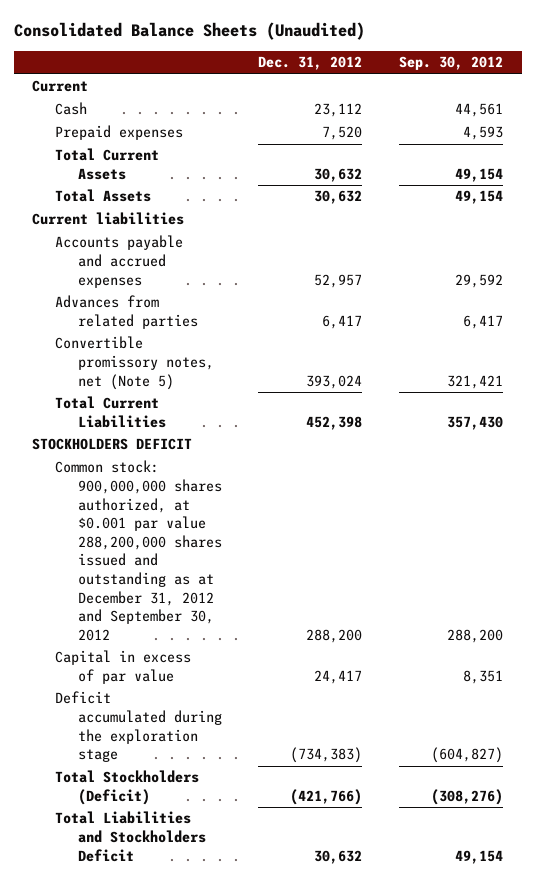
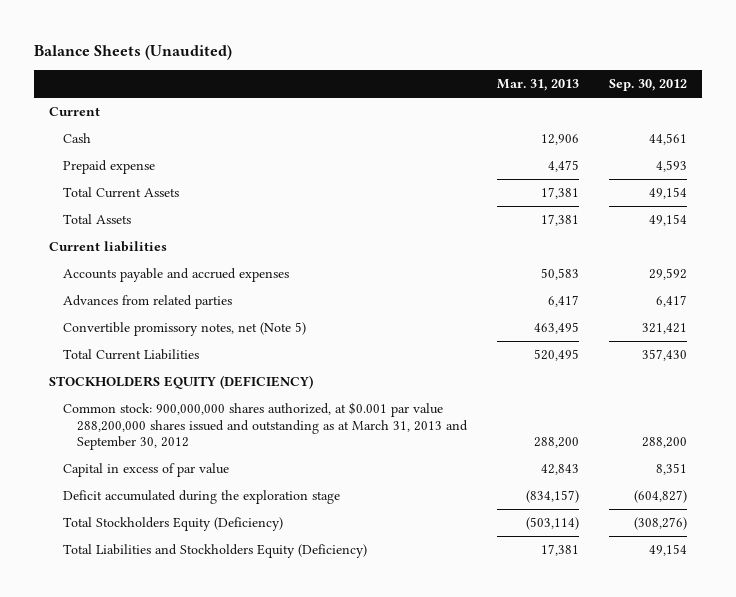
- Consolidated Balance Sheets (Unaudited)
+ Balance Sheets (Unaudited)
- | Dec. 31, 2012 | Sep. 30, 2012
+ | Mar. 31, 2013 | Sep. 30, 2012
- Prepaid expenses | 7,520 | 4,593
+ Prepaid expense | 4,475 | 4,593
- STOCKHOLDERS DEFICIT
- Common stock: 900,000,000 shares authorized, at $0.001 par value 288,200,000 shares issued and outstanding as at December 31, 2012 and September 30, 2012 | 288,200 | 288,200
+ STOCKHOLDERS EQUITY (DEFICIENCY)
+ Common stock: 900,000,000 shares authorized, at $0.001 par value 288,200,000 shares issued and outstanding as at March 31, 2013 and September 30, 2012 | 288,200 | 288,200
- Total Stockholders (Deficit) | (421,766) | (308,276)
- Total Liabilities and Stockholders Deficit | 30,632 | 49,154
+ Total Stockholders Equity (Deficiency) | (503,114) | (308,276)
+ Total Liabilities and Stockholders Equity (Deficiency) | 17,381 | 49,154

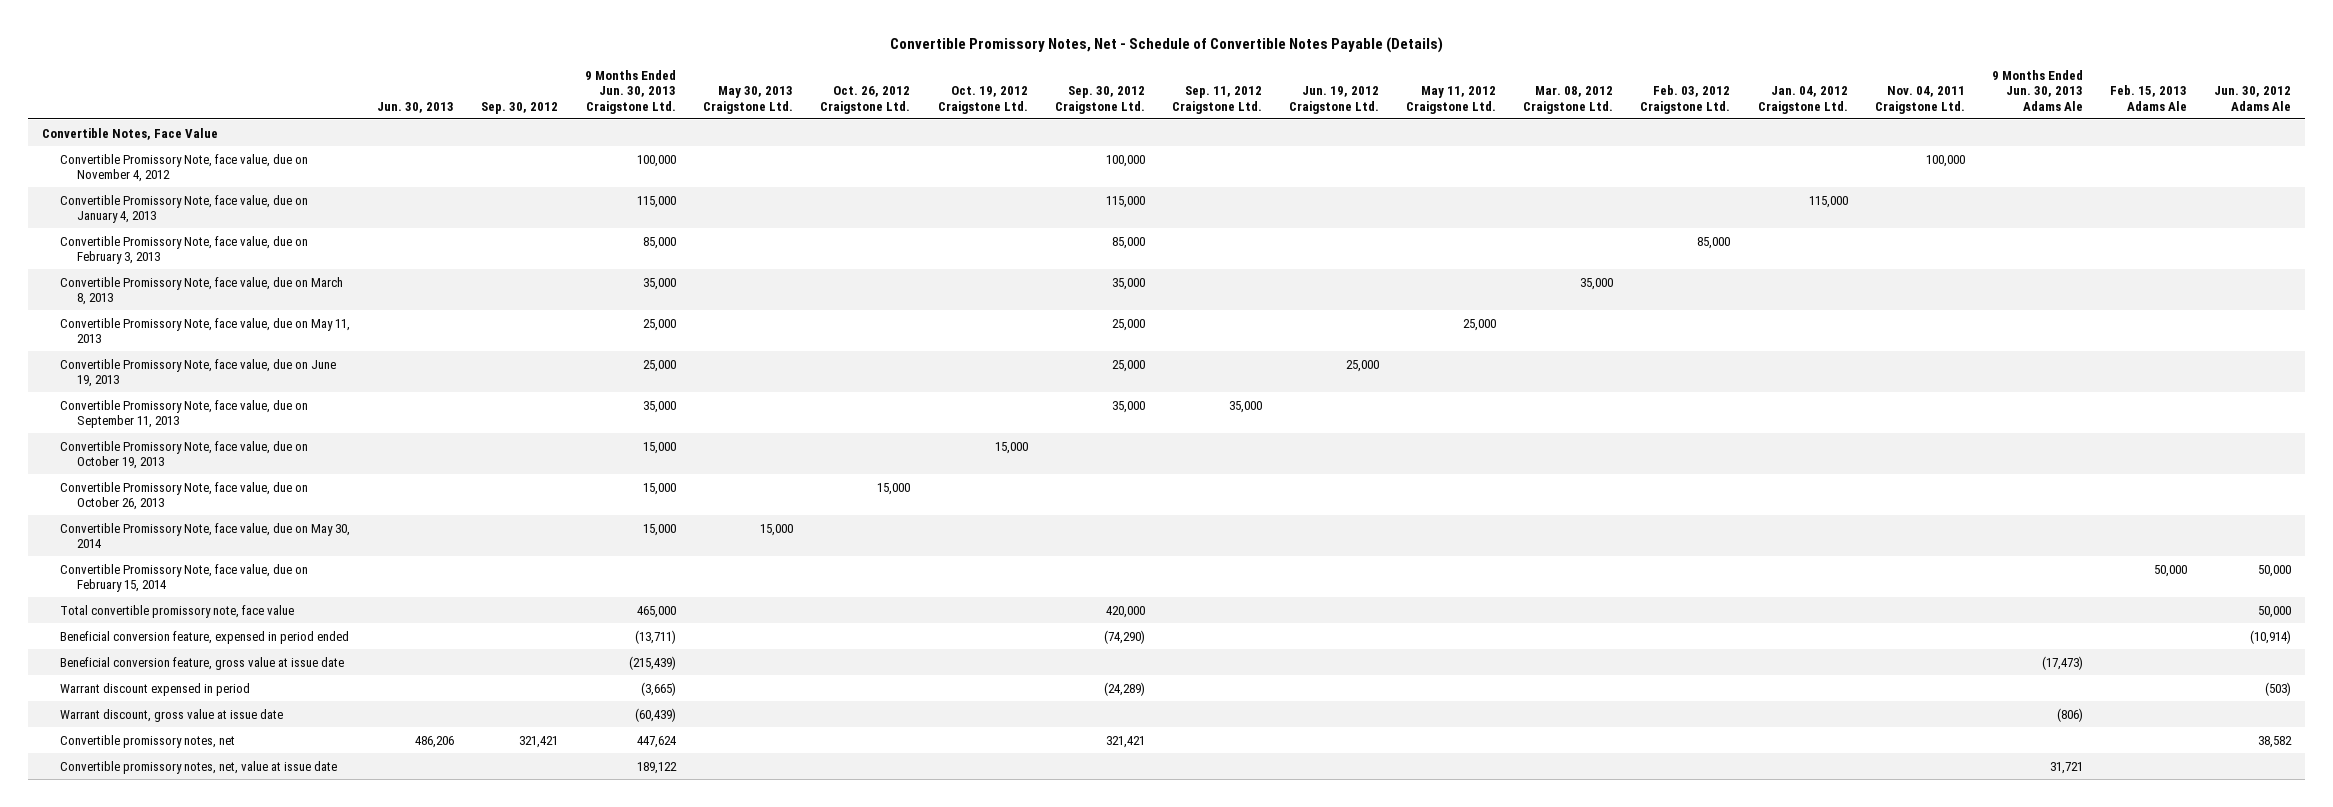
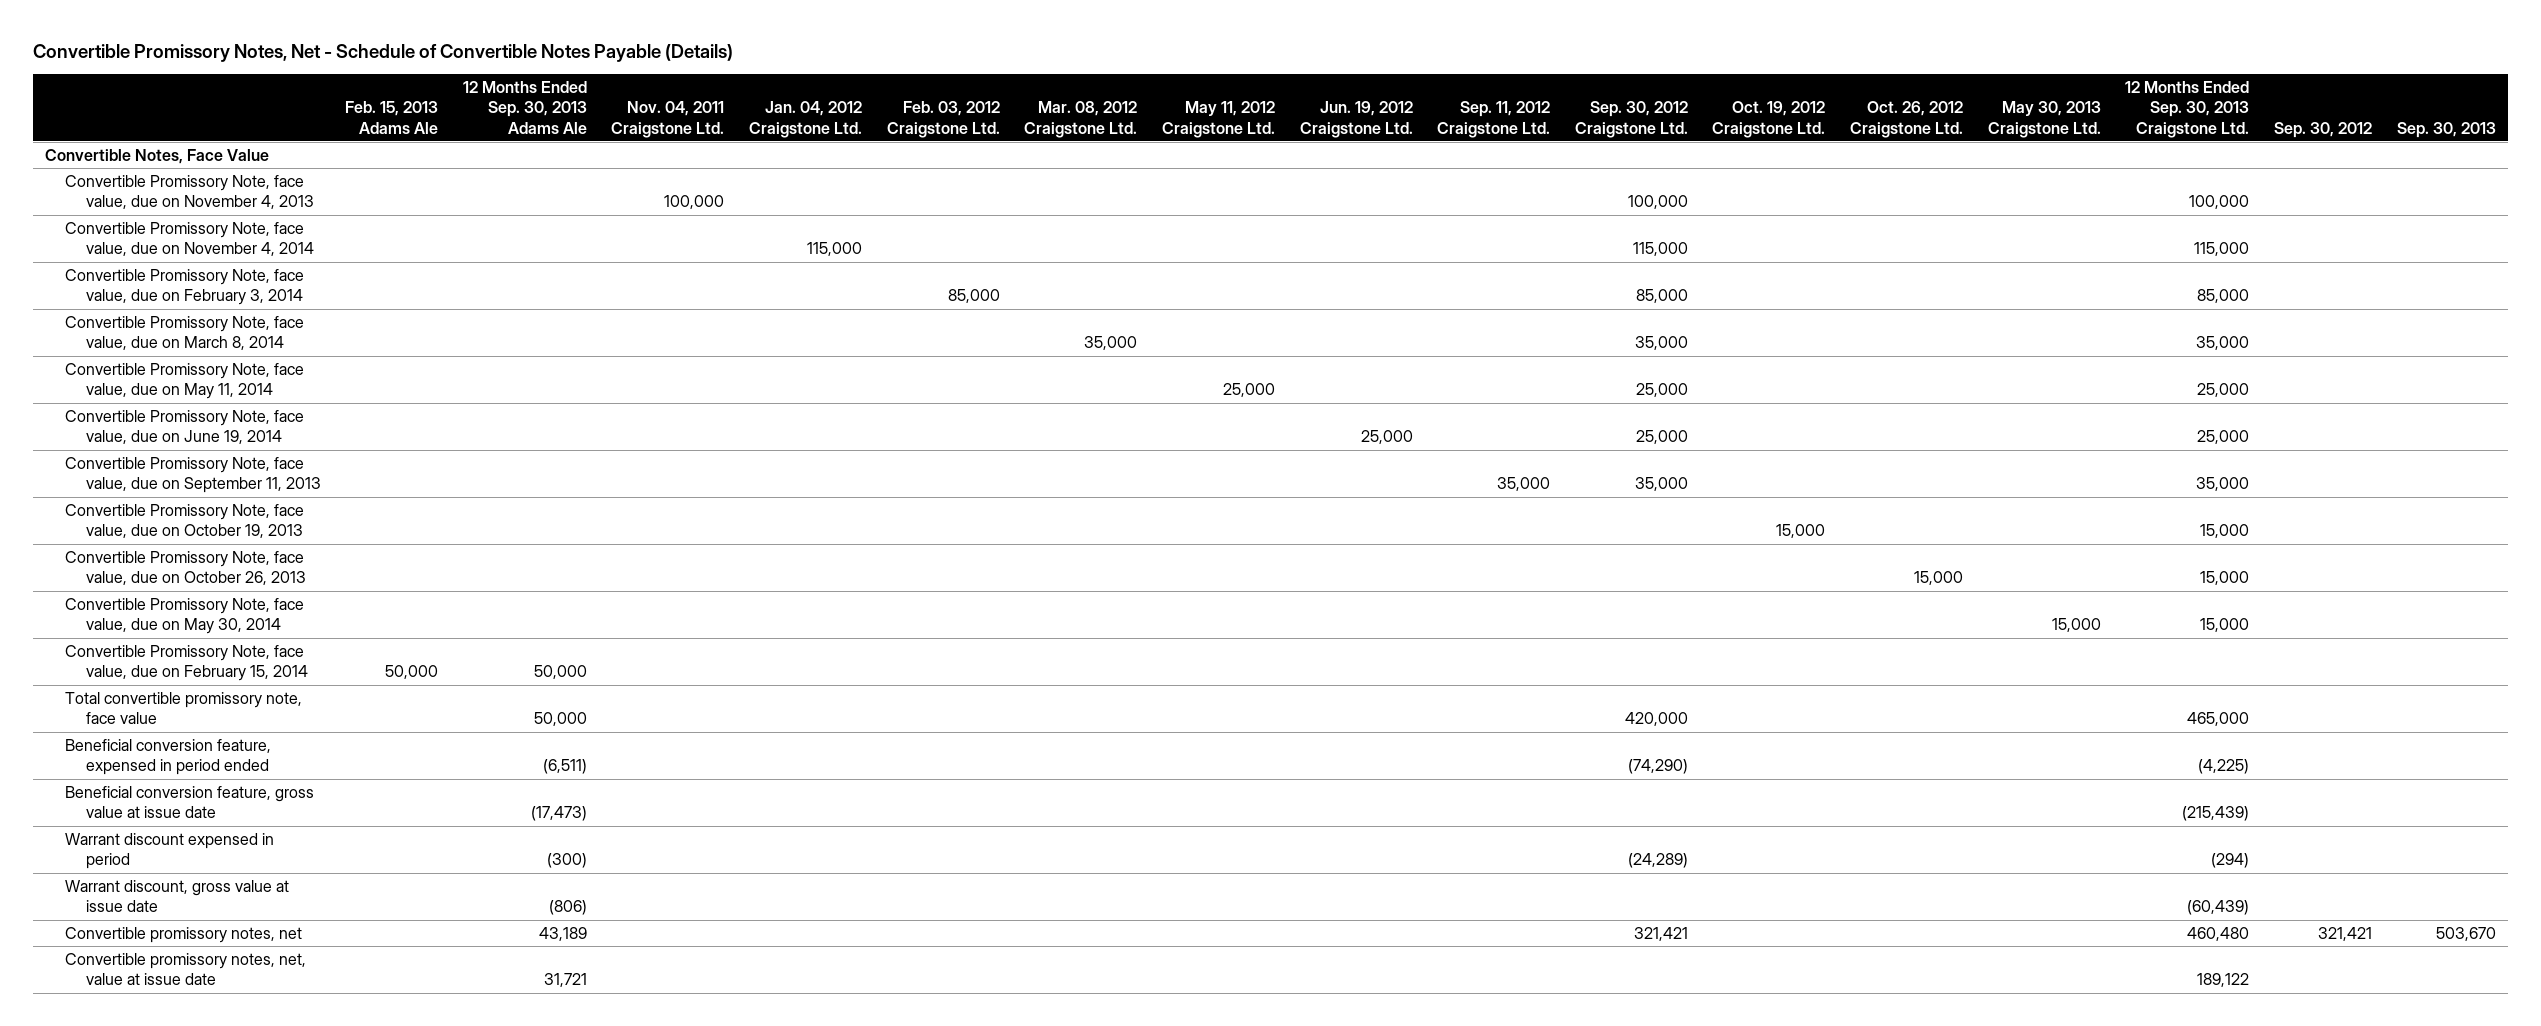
- | Jun. 30, 2013 | Sep. 30, 2012 | 9 Months Ended Jun. 30, 2013 Craigstone Ltd. | May 30, 2013 Craigstone Ltd. | Oct. 26, 2012 Craigstone Ltd. | Oct. 19, 2012 Craigstone Ltd. | Sep. 30, 2012 Craigstone Ltd. | Sep. 11, 2012 Craigstone Ltd. | Jun. 19, 2012 Craigstone Ltd. | May 11, 2012 Craigstone Ltd. | Mar. 08, 2012 Craigstone Ltd. | Feb. 03, 2012 Craigstone Ltd. | Jan. 04, 2012 Craigstone Ltd. | Nov. 04, 2011 Craigstone Ltd. | 9 Months Ended Jun. 30, 2013 Adams Ale | Feb. 15, 2013 Adams Ale | Jun. 30, 2012 Adams Ale
+ | Feb. 15, 2013 Adams Ale | 12 Months Ended Sep. 30, 2013 Adams Ale | Nov. 04, 2011 Craigstone Ltd. | Jan. 04, 2012 Craigstone Ltd. | Feb. 03, 2012 Craigstone Ltd. | Mar. 08, 2012 Craigstone Ltd. | May 11, 2012 Craigstone Ltd. | Jun. 19, 2012 Craigstone Ltd. | Sep. 11, 2012 Craigstone Ltd. | Sep. 30, 2012 Craigstone Ltd. | Oct. 19, 2012 Craigstone Ltd. | Oct. 26, 2012 Craigstone Ltd. | May 30, 2013 Craigstone Ltd. | 12 Months Ended Sep. 30, 2013 Craigstone Ltd. | Sep. 30, 2012 | Sep. 30, 2013
- Convertible Promissory Note, face value, due on November 4, 2012 | | | 100,000 | | | | 100,000 | | | | | | | 100,000 | | |
- Convertible Promissory Note, face value, due on January 4, 2013 | | | 115,000 | | | | 115,000 | | | | | | 115,000 | | | |
- Convertible Promissory Note, face value, due on February 3, 2013 | | | 85,000 | | | | 85,000 | | | | | 85,000 | | | | |
- Convertible Promissory Note, face value, due on March 8, 2013 | | | 35,000 | | | | 35,000 | | | | 35,000 | | | | | |
- Convertible Promissory Note, face value, due on May 11, 2013 | | | 25,000 | | | | 25,000 | | | 25,000 | | | | | | |
- Convertible Promissory Note, face value, due on June 19, 2013 | | | 25,000 | | | | 25,000 | | 25,000 | | | | | | | |
+ Convertible Promissory Note, face value, due on November 4, 2013 | | | 100,000 | | | | | | | 100,000 | | | | 100,000 | |
+ Convertible Promissory Note, face value, due on November 4, 2014 | | | | 115,000 | | | | | | 115,000 | | | | 115,000 | |
+ Convertible Promissory Note, face value, due on February 3, 2014 | | | | | 85,000 | | | | | 85,000 | | | | 85,000 | |
+ Convertible Promissory Note, face value, due on March 8, 2014 | | | | | | 35,000 | | | | 35,000 | | | | 35,000 | |
+ Convertible Promissory Note, face value, due on May 11, 2014 | | | | | | | 25,000 | | | 25,000 | | | | 25,000 | |
+ Convertible Promissory Note, face value, due on June 19, 2014 | | | | | | | | 25,000 | | 25,000 | | | | 25,000 | |

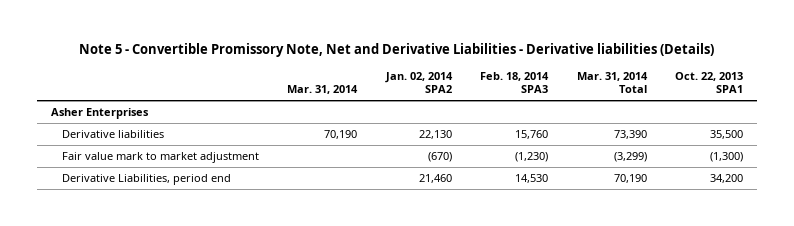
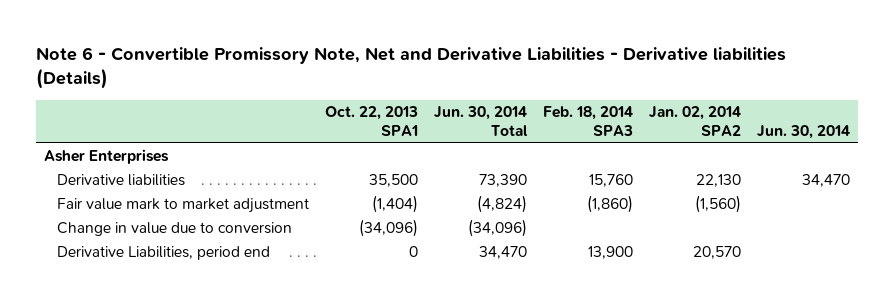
- Note 5 - Convertible Promissory Note, Net and Derivative Liabilities - Derivative liabilities (Details)
+ Note 6 - Convertible Promissory Note, Net and Derivative Liabilities - Derivative liabilities (Details)
- | Mar. 31, 2014 | Jan. 02, 2014 SPA2 | Feb. 18, 2014 SPA3 | Mar. 31, 2014 Total | Oct. 22, 2013 SPA1
+ | Oct. 22, 2013 SPA1 | Jun. 30, 2014 Total | Feb. 18, 2014 SPA3 | Jan. 02, 2014 SPA2 | Jun. 30, 2014
- Fair value mark to market adjustment | | (670) | (1,230) | (3,299) | (1,300)
- Derivative Liabilities, period end | | 21,460 | 14,530 | 70,190 | 34,200
+ Fair value mark to market adjustment | (1,404) | (4,824) | (1,860) | (1,560) |
+ Change in value due to conversion | (34,096) | (34,096) | | |
+ Derivative Liabilities, period end | 0 | 34,470 | 13,900 | 20,570 |

